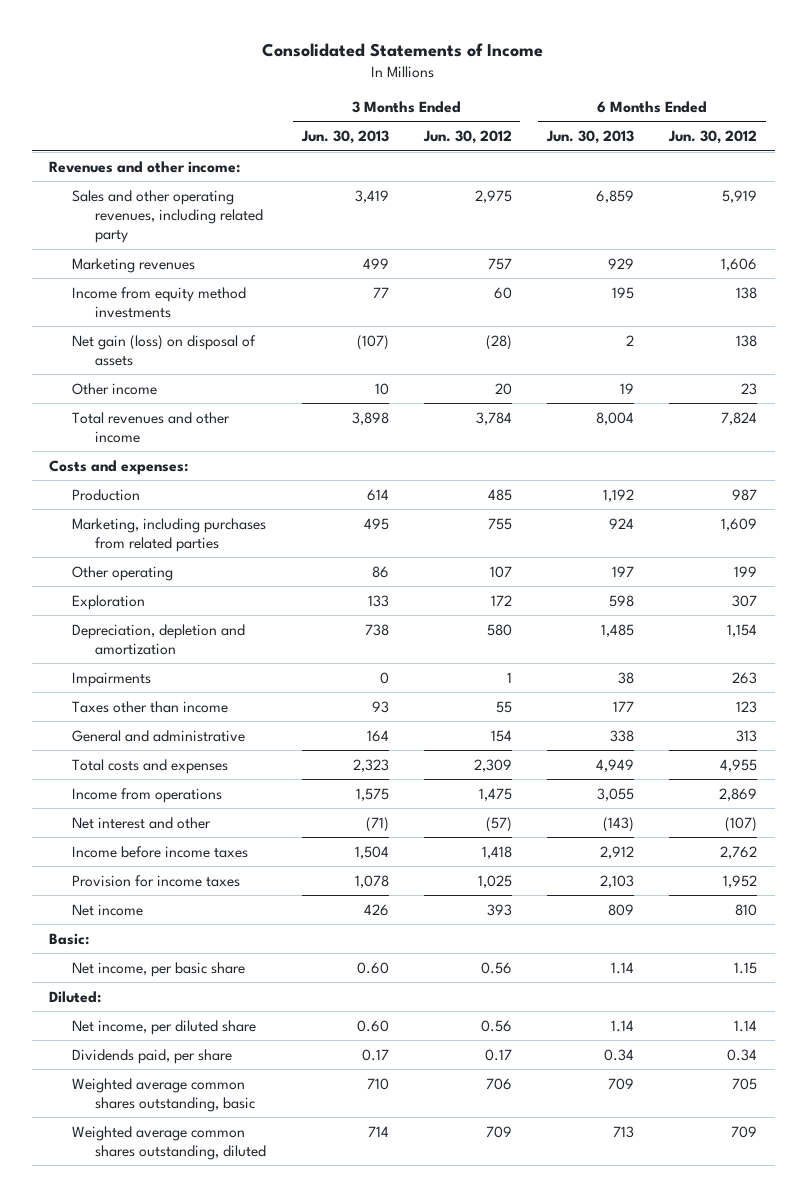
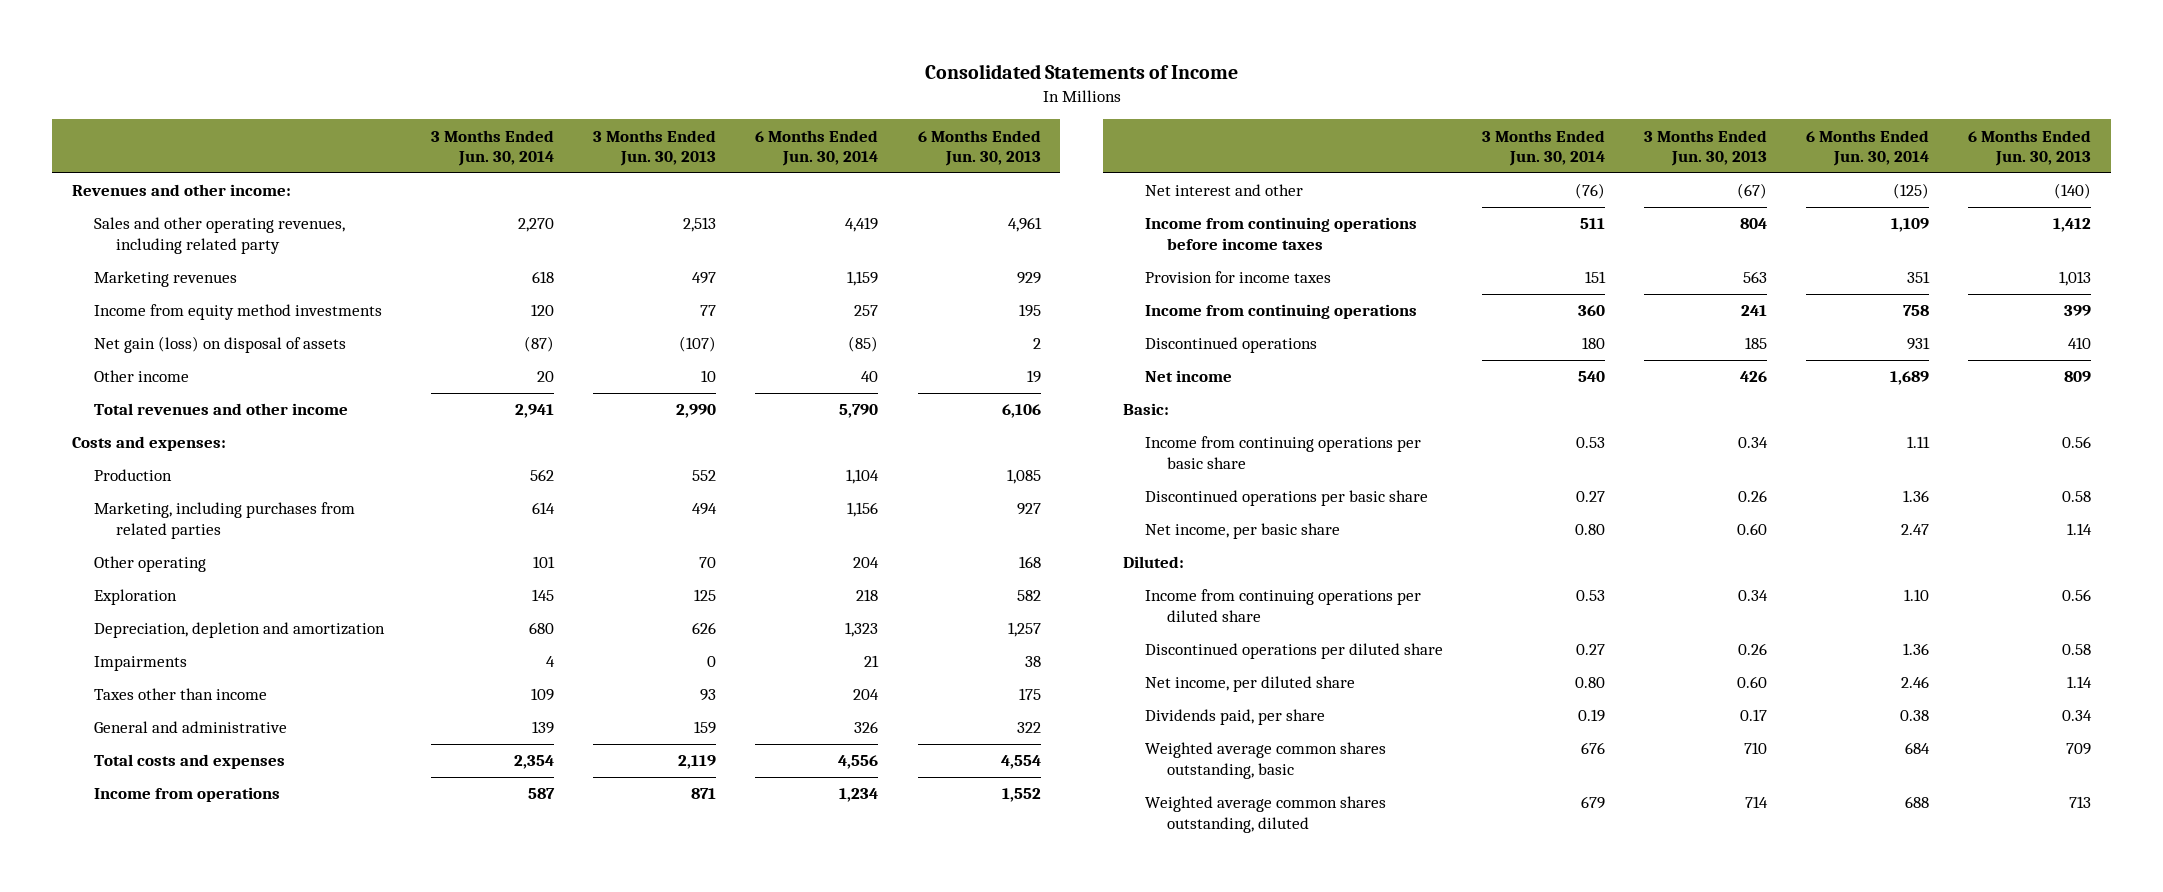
- | 3 Months Ended Jun. 30, 2013 | 3 Months Ended Jun. 30, 2012 | 6 Months Ended Jun. 30, 2013 | 6 Months Ended Jun. 30, 2012
+ | 3 Months Ended Jun. 30, 2014 | 3 Months Ended Jun. 30, 2013 | 6 Months Ended Jun. 30, 2014 | 6 Months Ended Jun. 30, 2013
- Sales and other operating revenues, including related party | 3,419 | 2,975 | 6,859 | 5,919
- Marketing revenues | 499 | 757 | 929 | 1,606
+ Sales and other operating revenues, including related party | 2,270 | 2,513 | 4,419 | 4,961
+ Marketing revenues | 618 | 497 | 1,159 | 929
- Total revenues and other income | 3,898 | 3,784 | 8,004 | 7,824
+ Total revenues and other income | 2,941 | 2,990 | 5,790 | 6,106
- Production | 614 | 485 | 1,192 | 987
- Marketing, including purchases from related parties | 495 | 755 | 924 | 1,609
- Other operating | 86 | 107 | 197 | 199
- Exploration | 133 | 172 | 598 | 307
- Depreciation, depletion and amortization | 738 | 580 | 1,485 | 1,154
+ Production | 562 | 552 | 1,104 | 1,085
+ Marketing, including purchases from related parties | 614 | 494 | 1,156 | 927
+ Other operating | 101 | 70 | 204 | 168
+ Exploration | 145 | 125 | 218 | 582
+ Depreciation, depletion and amortization | 680 | 626 | 1,323 | 1,257
- Taxes other than income | 93 | 55 | 177 | 123
- General and administrative | 164 | 154 | 338 | 313
- Total costs and expenses | 2,323 | 2,309 | 4,949 | 4,955
- Income from operations | 1,575 | 1,475 | 3,055 | 2,869
- Net interest and other | (71) | (57) | (143) | (107)
- Income before income taxes | 1,504 | 1,418 | 2,912 | 2,762
- Provision for income taxes | 1,078 | 1,025 | 2,103 | 1,952
+ Taxes other than income | 109 | 93 | 204 | 175
+ General and administrative | 139 | 159 | 326 | 322
+ Total costs and expenses | 2,354 | 2,119 | 4,556 | 4,554
+ Income from operations | 587 | 871 | 1,234 | 1,552
+ Net interest and other | (76) | (67) | (125) | (140)
+ Income from continuing operations before income taxes | 511 | 804 | 1,109 | 1,412
+ Provision for income taxes | 151 | 563 | 351 | 1,013
+ Income from continuing operations | 360 | 241 | 758 | 399
+ Discontinued operations | 180 | 185 | 931 | 410
+ Income from continuing operations per basic share | 0.53 | 0.34 | 1.11 | 0.56
+ Discontinued operations per basic share | 0.27 | 0.26 | 1.36 | 0.58
+ Income from continuing operations per diluted share | 0.53 | 0.34 | 1.10 | 0.56
+ Discontinued operations per diluted share | 0.27 | 0.26 | 1.36 | 0.58

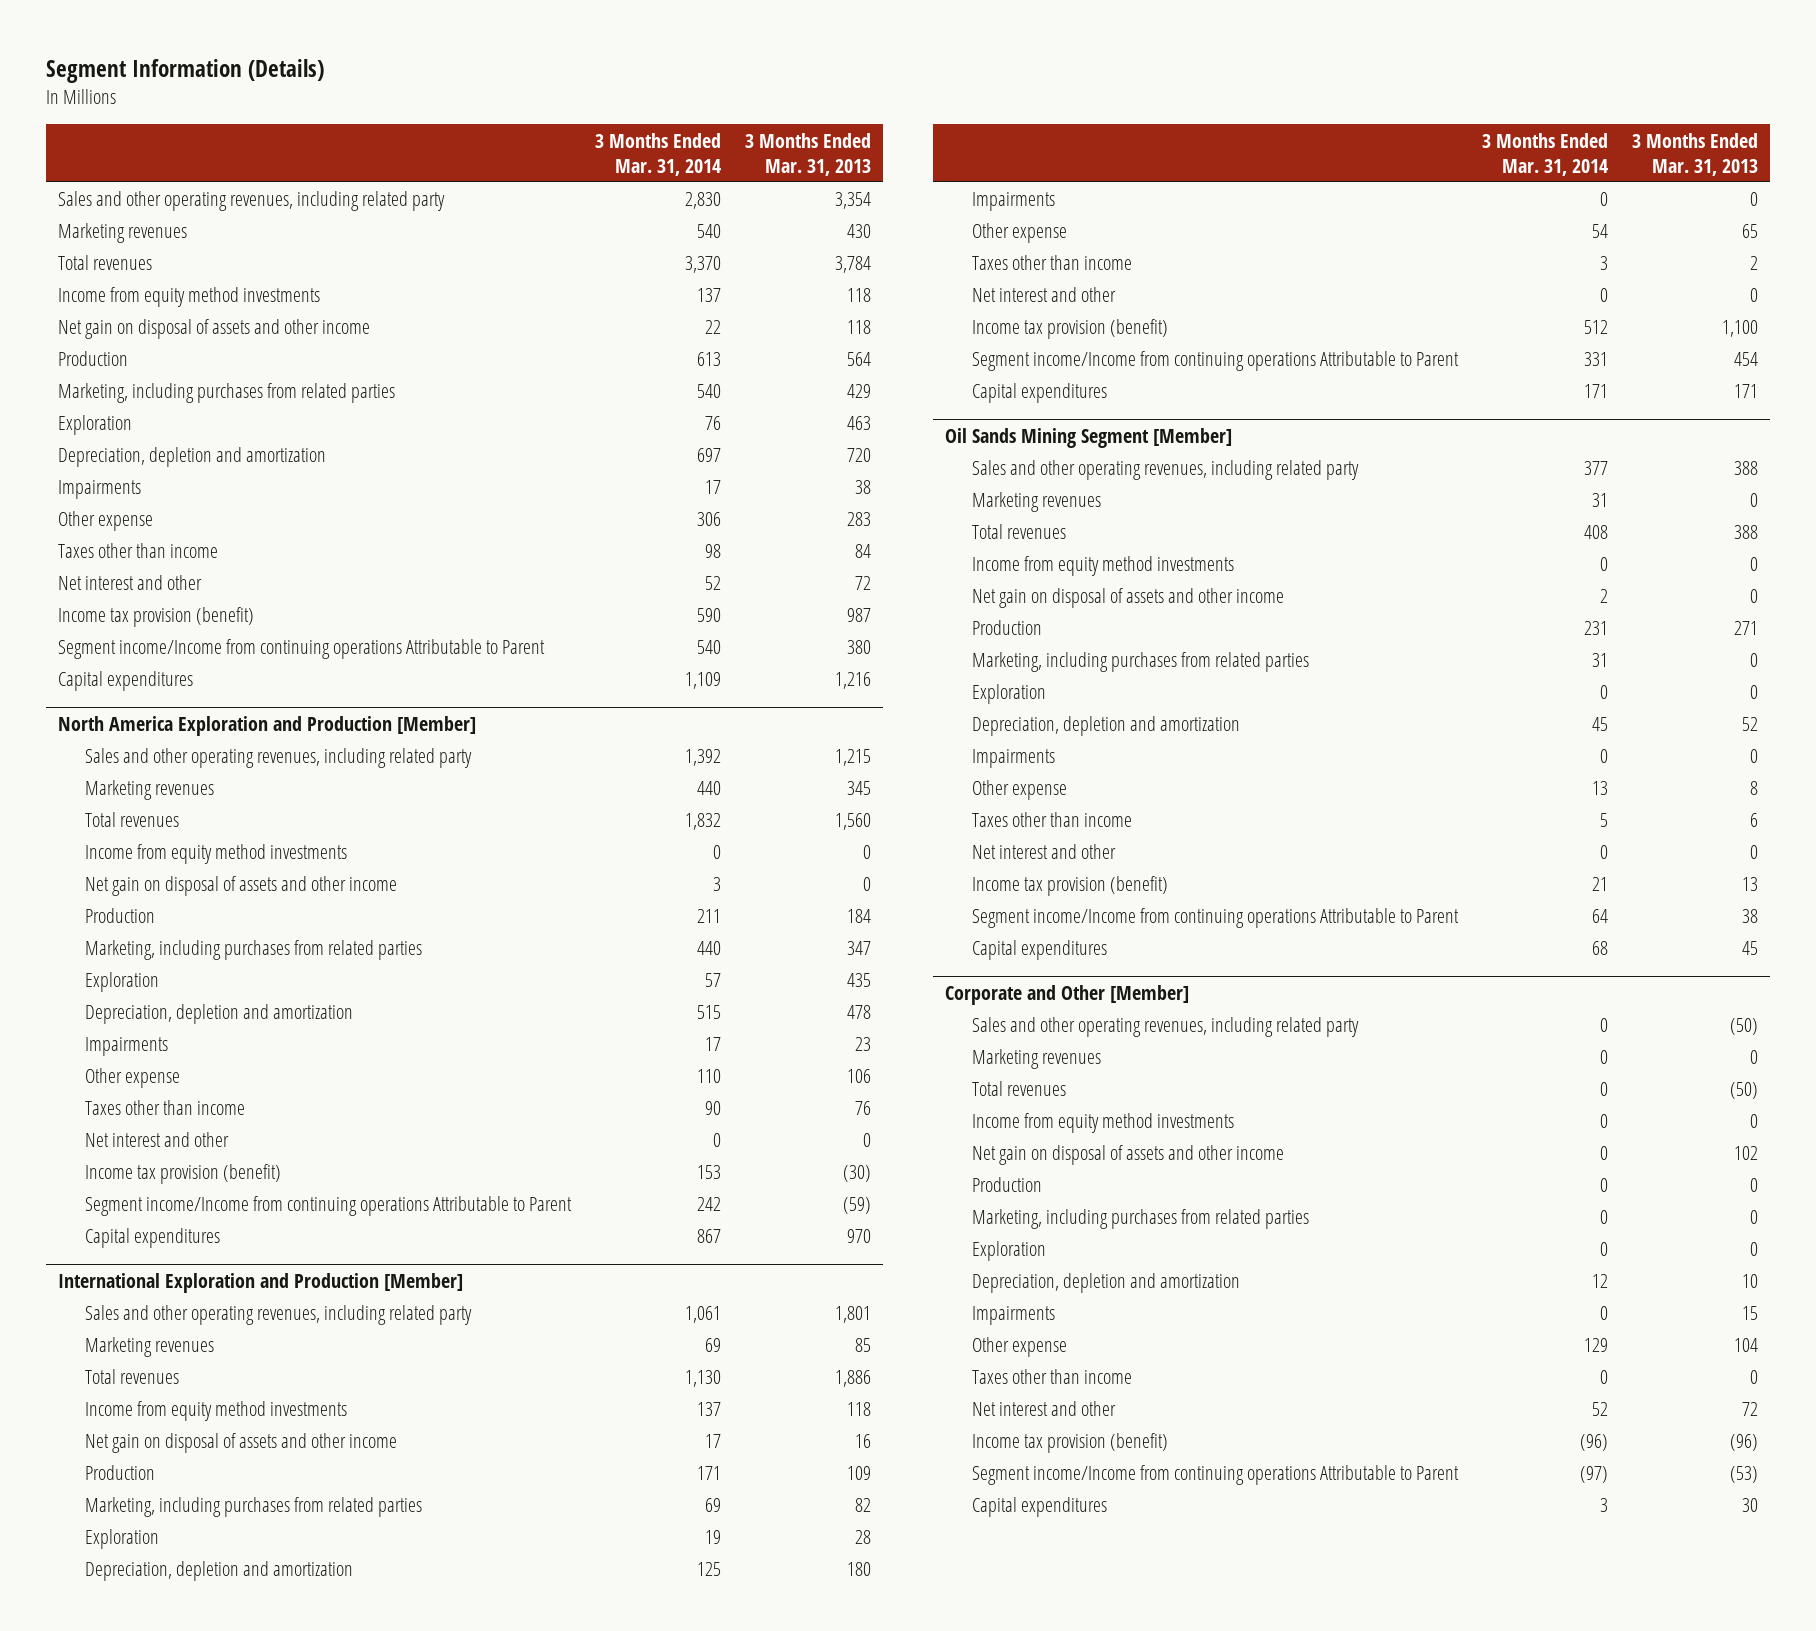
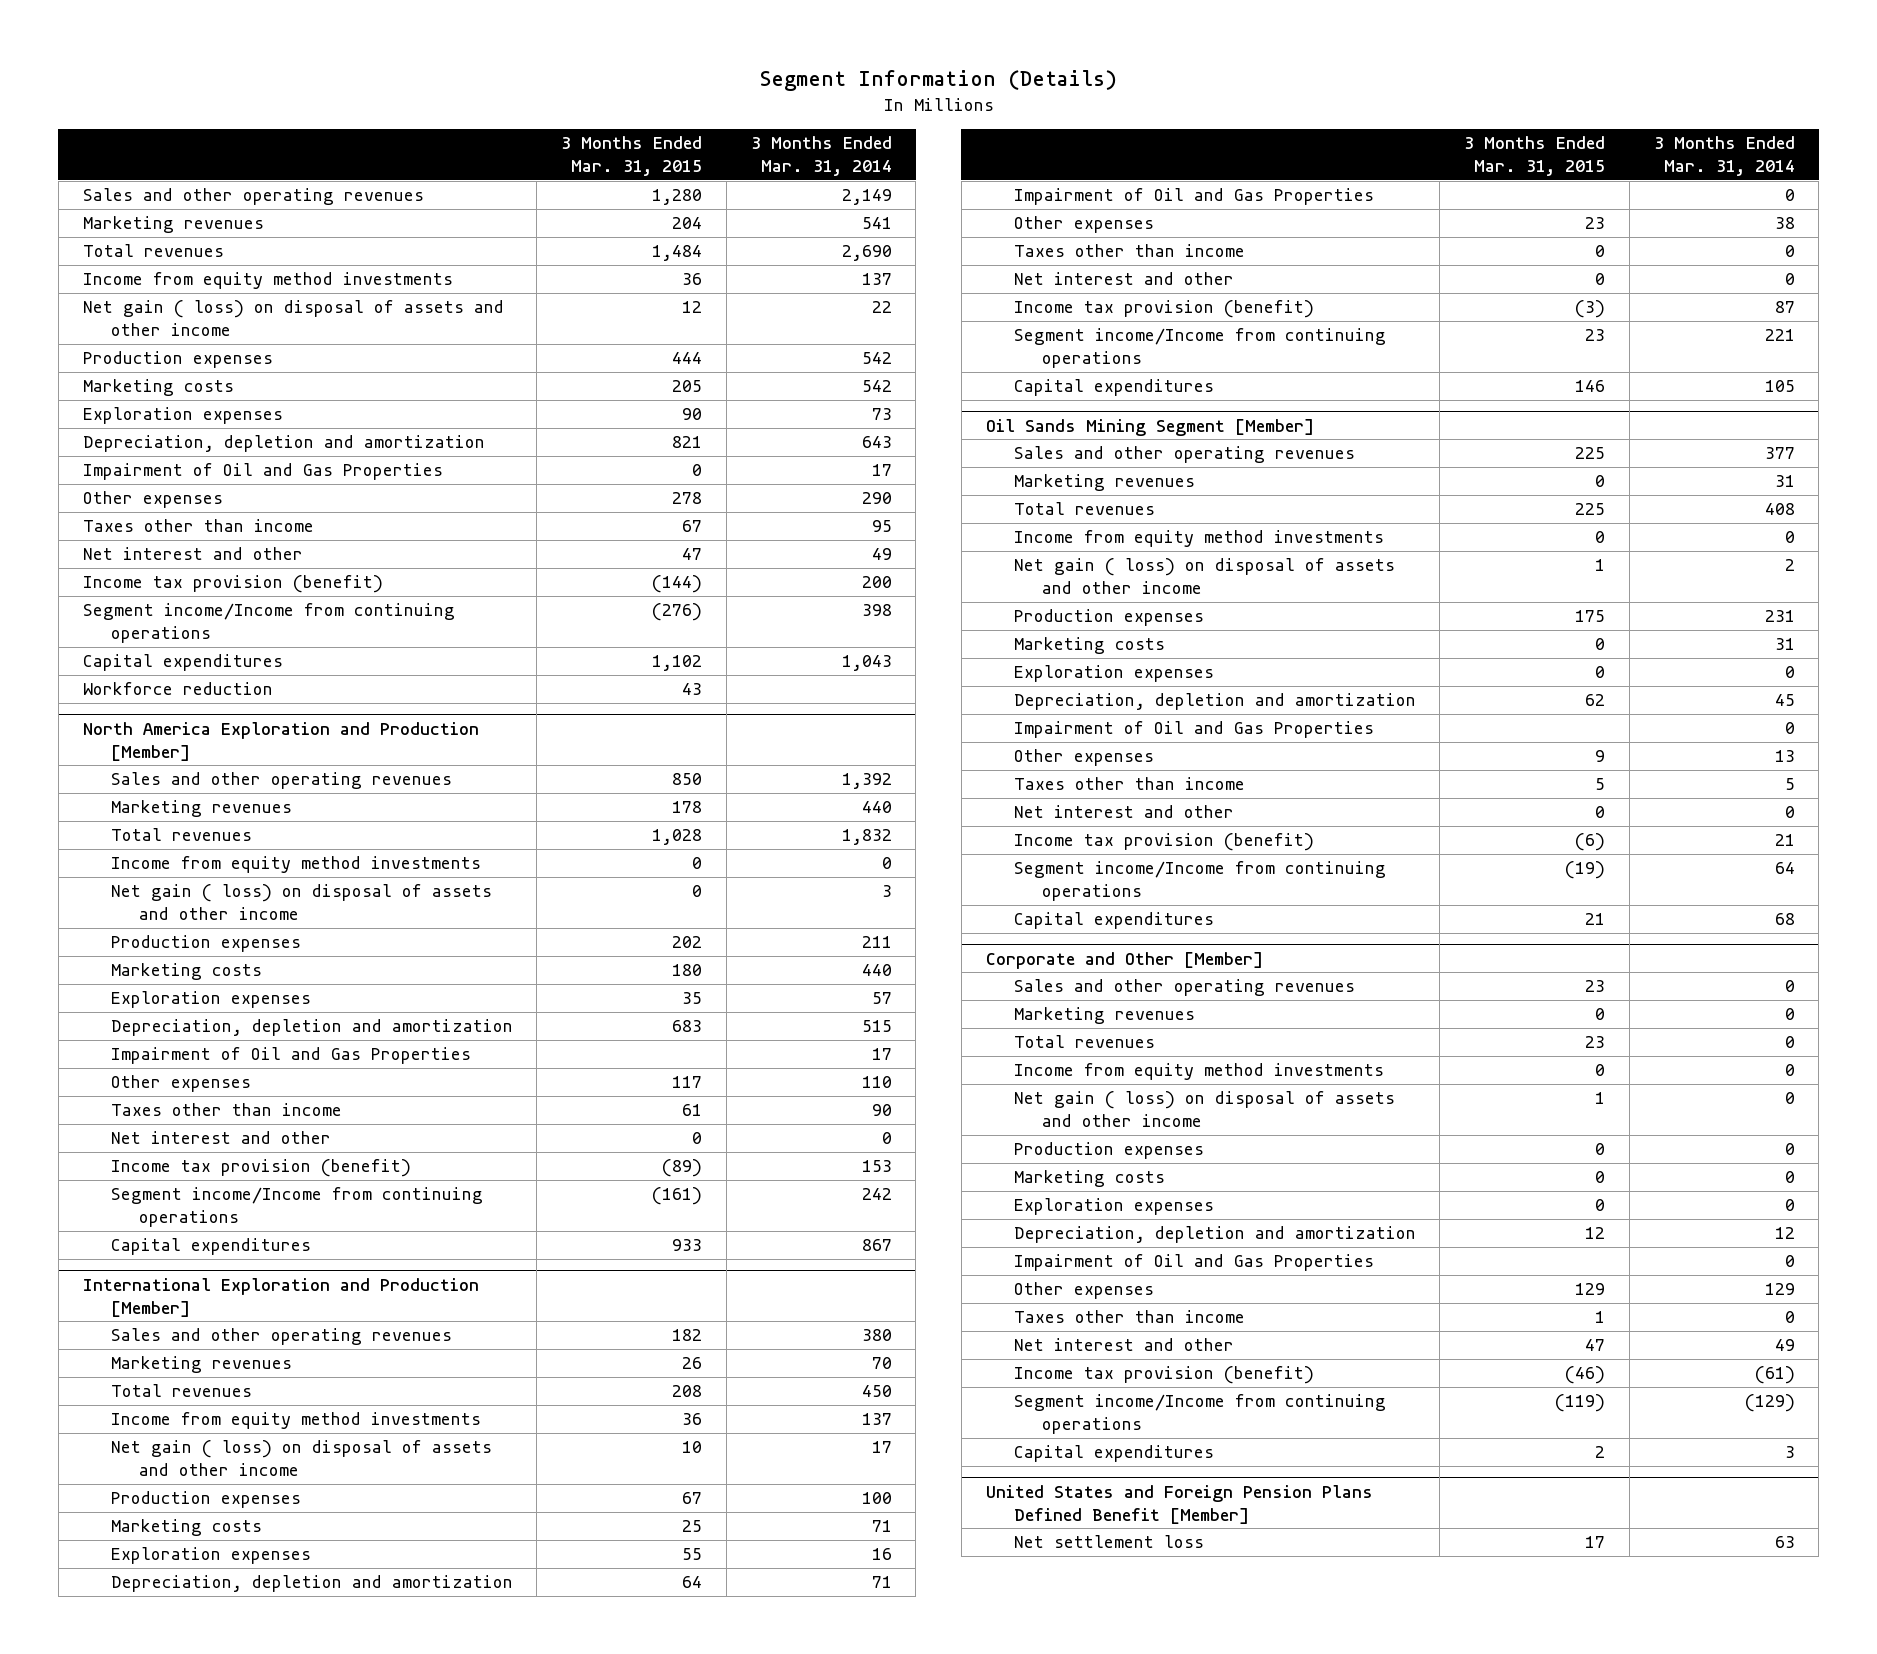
- | 3 Months Ended Mar. 31, 2014 | 3 Months Ended Mar. 31, 2013
+ | 3 Months Ended Mar. 31, 2015 | 3 Months Ended Mar. 31, 2014
- Sales and other operating revenues, including related party | 2,830 | 3,354
- Marketing revenues | 540 | 430
- Total revenues | 3,370 | 3,784
+ Sales and other operating revenues | 1,280 | 2,149
+ Marketing revenues | 204 | 541
+ Total revenues | 1,484 | 2,690
- Net gain on disposal of assets and other income | 22 | 118
- Production | 613 | 564
- Marketing, including purchases from related parties | 540 | 429
- Exploration | 76 | 463
- Depreciation, depletion and amortization | 697 | 720
- Impairments | 17 | 38
- Other expense | 306 | 283
- Taxes other than income | 98 | 84
- Net interest and other | 52 | 72
- Income tax provision (benefit) | 590 | 987
- Segment income/Income from continuing operations Attributable to Parent | 540 | 380
- Capital expenditures | 1,109 | 1,216
+ Net gain ( loss) on disposal of assets and other income | 12 | 22
+ Production expenses | 444 | 542
+ Marketing costs | 205 | 542
+ Exploration expenses | 90 | 73
+ Depreciation, depletion and amortization | 821 | 643
+ Impairment of Oil and Gas Properties | 0 | 17
+ Other expenses | 278 | 290
+ Taxes other than income | 67 | 95
+ Net interest and other | 47 | 49
+ Income tax provision (benefit) | (144) | 200
+ Segment income/Income from continuing operations | (276) | 398
+ Capital expenditures | 1,102 | 1,043
+ Workforce reduction | 43 |
@ North America Exploration and Production [Member]
- Sales and other operating revenues, including related party | 1,392 | 1,215
+ Sales and other operating revenues | 850 | 1,392
- Net gain on disposal of assets and other income | 3 | 0
- Production | 211 | 184
- Marketing, including purchases from related parties | 440 | 347
- Exploration | 57 | 435
+ Net gain ( loss) on disposal of assets and other income | 0 | 3
+ Production expenses | 202 | 211
+ Marketing costs | 180 | 440
+ Exploration expenses | 35 | 57
- Impairments | 17 | 23
- Other expense | 110 | 106
+ Impairment of Oil and Gas Properties | | 17
+ Other expenses | 117 | 110
- Segment income/Income from continuing operations Attributable to Parent | 242 | (59)
+ Segment income/Income from continuing operations | (161) | 242
@ International Exploration and Production [Member]
- Sales and other operating revenues, including related party | 1,061 | 1,801
- Marketing revenues | 69 | 85
- Total revenues | 1,130 | 1,886
+ Sales and other operating revenues | 182 | 380
+ Marketing revenues | 26 | 70
+ Total revenues | 208 | 450
- Net gain on disposal of assets and other income | 17 | 16
- Production | 171 | 109
- Marketing, including purchases from related parties | 69 | 82
- Exploration | 19 | 28
- Depreciation, depletion and amortization | 125 | 180
- Impairments | 0 | 0
- Other expense | 54 | 65
- Taxes other than income | 3 | 2
+ Net gain ( loss) on disposal of assets and other income | 10 | 17
+ Production expenses | 67 | 100
+ Marketing costs | 25 | 71
+ Exploration expenses | 55 | 16
+ Depreciation, depletion and amortization | 64 | 71
+ Impairment of Oil and Gas Properties | | 0
+ Other expenses | 23 | 38
+ Taxes other than income | 0 | 0
- Income tax provision (benefit) | 512 | 1,100
- Segment income/Income from continuing operations Attributable to Parent | 331 | 454
- Capital expenditures | 171 | 171
+ Income tax provision (benefit) | (3) | 87
+ Segment income/Income from continuing operations | 23 | 221
+ Capital expenditures | 146 | 105
@ Oil Sands Mining Segment [Member]
- Sales and other operating revenues, including related party | 377 | 388
+ Sales and other operating revenues | 225 | 377
- Net gain on disposal of assets and other income | 2 | 0
- Production | 231 | 271
- Marketing, including purchases from related parties | 31 | 0
- Exploration | 0 | 0
+ Net gain ( loss) on disposal of assets and other income | 1 | 2
+ Production expenses | 175 | 231
+ Marketing costs | 0 | 31
+ Exploration expenses | 0 | 0
- Impairments | 0 | 0
- Other expense | 13 | 8
+ Impairment of Oil and Gas Properties | | 0
+ Other expenses | 9 | 13
- Segment income/Income from continuing operations Attributable to Parent | 64 | 38
+ Segment income/Income from continuing operations | (19) | 64
@ Corporate and Other [Member]
- Sales and other operating revenues, including related party | 0 | (50)
+ Sales and other operating revenues | 23 | 0
- Net gain on disposal of assets and other income | 0 | 102
- Production | 0 | 0
- Marketing, including purchases from related parties | 0 | 0
- Exploration | 0 | 0
+ Net gain ( loss) on disposal of assets and other income | 1 | 0
+ Production expenses | 0 | 0
+ Marketing costs | 0 | 0
+ Exploration expenses | 0 | 0
- Impairments | 0 | 15
- Other expense | 129 | 104
+ Impairment of Oil and Gas Properties | | 0
+ Other expenses | 129 | 129
- Net interest and other | 52 | 72
- Income tax provision (benefit) | (96) | (96)
- Segment income/Income from continuing operations Attributable to Parent | (97) | (53)
+ Net interest and other | 47 | 49
+ Income tax provision (benefit) | (46) | (61)
+ Segment income/Income from continuing operations | (119) | (129)
+ United States and Foreign Pension Plans Defined Benefit [Member]
+ Net settlement loss | 17 | 63

